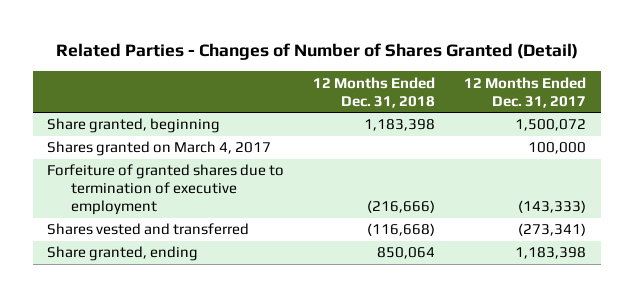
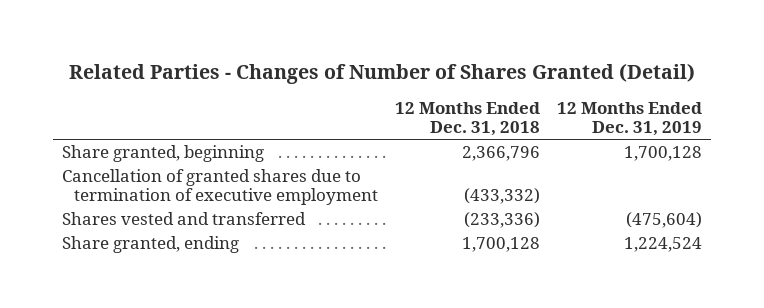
- | 12 Months Ended Dec. 31, 2018 | 12 Months Ended Dec. 31, 2017
+ | 12 Months Ended Dec. 31, 2018 | 12 Months Ended Dec. 31, 2019
- Share granted, beginning | 1,183,398 | 1,500,072
- Shares granted on March 4, 2017 | | 100,000
- Forfeiture of granted shares due to termination of executive employment | (216,666) | (143,333)
- Shares vested and transferred | (116,668) | (273,341)
- Share granted, ending | 850,064 | 1,183,398
+ Share granted, beginning | 2,366,796 | 1,700,128
+ Cancellation of granted shares due to termination of executive employment | (433,332) |
+ Shares vested and transferred | (233,336) | (475,604)
+ Share granted, ending | 1,700,128 | 1,224,524

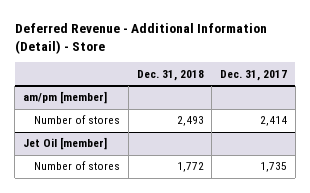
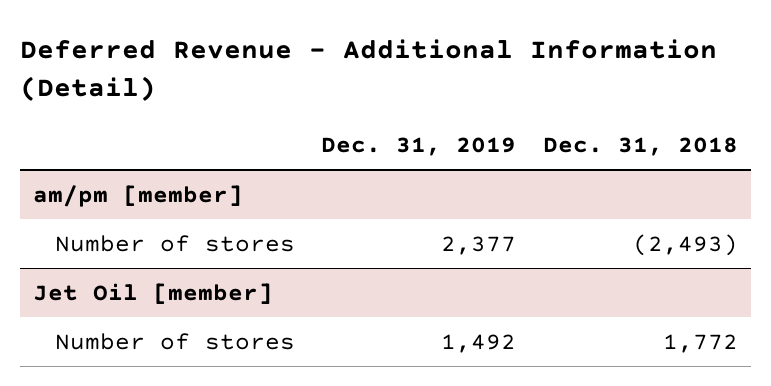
- Deferred Revenue - Additional Information (Detail) - Store
+ Deferred Revenue - Additional Information (Detail)
- | Dec. 31, 2018 | Dec. 31, 2017
+ | Dec. 31, 2019 | Dec. 31, 2018
@ am/pm [member]
- Number of stores | 2,493 | 2,414
+ Number of stores | 2,377 | (2,493)

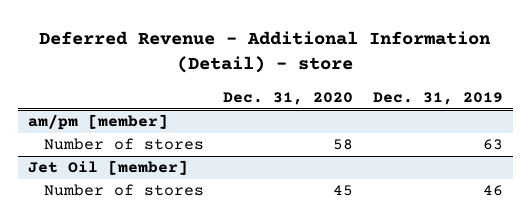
- Deferred Revenue - Additional Information (Detail)
+ Deferred Revenue - Additional Information (Detail) - store
- | Dec. 31, 2019 | Dec. 31, 2018
+ | Dec. 31, 2020 | Dec. 31, 2019
@ am/pm [member]
- Number of stores | 2,377 | (2,493)
+ Number of stores | 58 | 63
@ Jet Oil [member]
- Number of stores | 1,492 | 1,772
+ Number of stores | 45 | 46

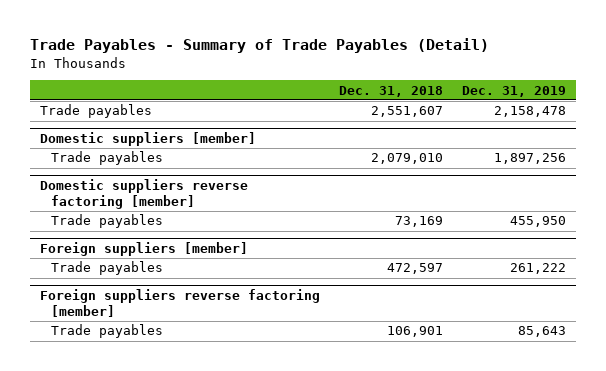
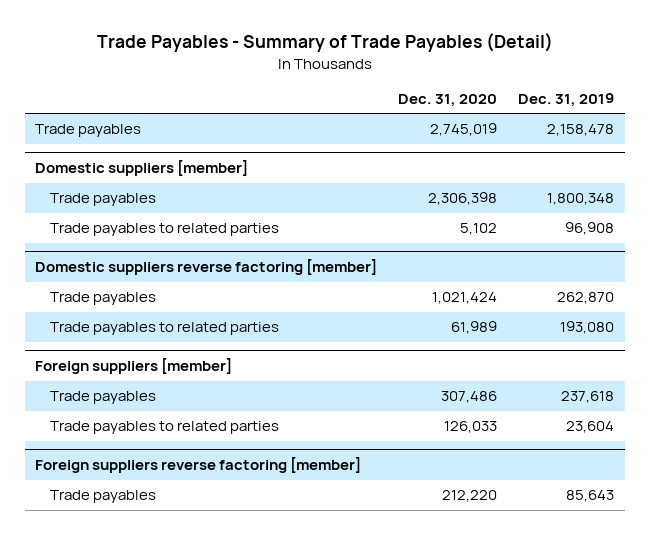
- | Dec. 31, 2018 | Dec. 31, 2019
+ | Dec. 31, 2020 | Dec. 31, 2019
@ Domestic suppliers [member]
- Trade payables | 2,079,010 | 1,897,256
+ Trade payables | 2,306,398 | 1,800,348
+ Trade payables to related parties | 5,102 | 96,908
@ Domestic suppliers reverse factoring [member]
- Trade payables | 73,169 | 455,950
+ Trade payables | 1,021,424 | 262,870
+ Trade payables to related parties | 61,989 | 193,080
@ Foreign suppliers [member]
- Trade payables | 472,597 | 261,222
+ Trade payables | 307,486 | 237,618
+ Trade payables to related parties | 126,033 | 23,604

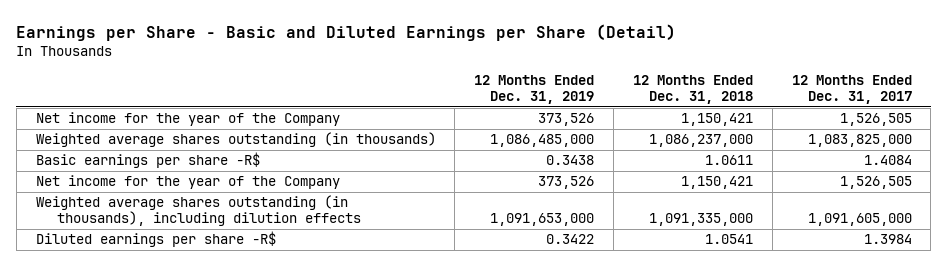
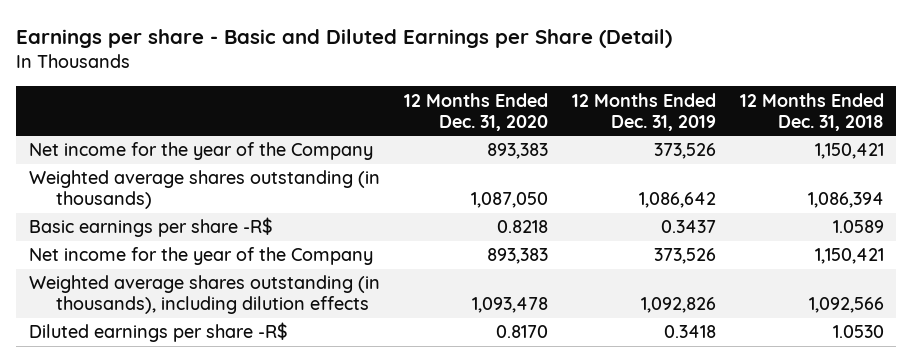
- Earnings per Share - Basic and Diluted Earnings per Share (Detail)
+ Earnings per share - Basic and Diluted Earnings per Share (Detail)
- | 12 Months Ended Dec. 31, 2019 | 12 Months Ended Dec. 31, 2018 | 12 Months Ended Dec. 31, 2017
+ | 12 Months Ended Dec. 31, 2020 | 12 Months Ended Dec. 31, 2019 | 12 Months Ended Dec. 31, 2018
- Weighted average shares outstanding (in thousands) | 1,086,485,000 | 1,086,237,000 | 1,083,825,000
- Basic earnings per share -R$ | 0.3438 | 1.0611 | 1.4084
+ Weighted average shares outstanding (in thousands) | 1,087,050 | 1,086,642 | 1,086,394
+ Basic earnings per share -R$ | 0.8218 | 0.3437 | 1.0589
- Weighted average shares outstanding (in thousands), including dilution effects | 1,091,653,000 | 1,091,335,000 | 1,091,605,000
- Diluted earnings per share -R$ | 0.3422 | 1.0541 | 1.3984
+ Weighted average shares outstanding (in thousands), including dilution effects | 1,093,478 | 1,092,826 | 1,092,566
+ Diluted earnings per share -R$ | 0.8170 | 0.3418 | 1.0530

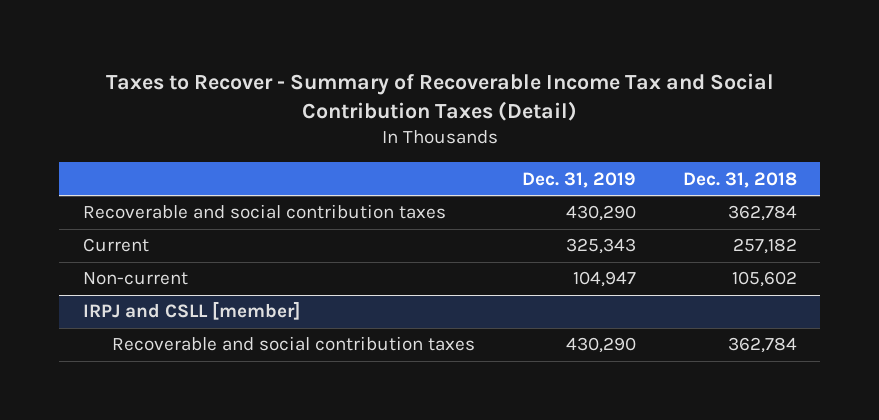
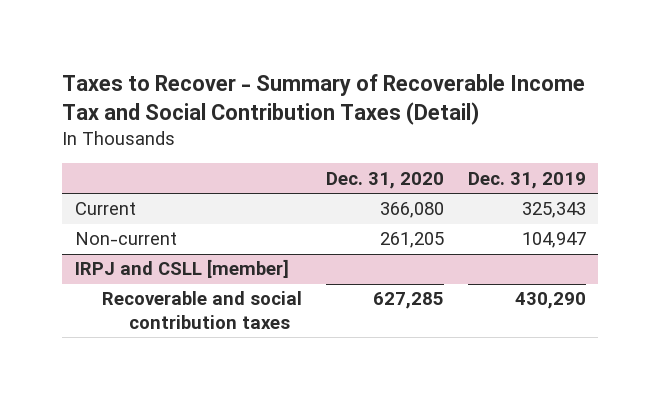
- | Dec. 31, 2019 | Dec. 31, 2018
+ | Dec. 31, 2020 | Dec. 31, 2019
- Recoverable and social contribution taxes | 430,290 | 362,784

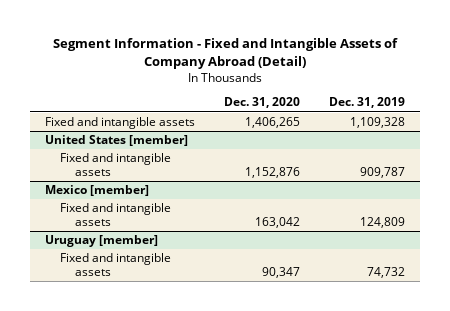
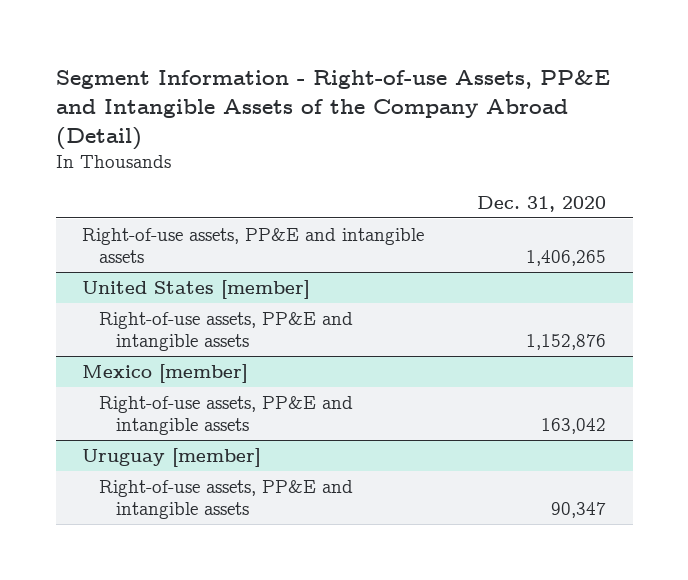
- Segment Information - Fixed and Intangible Assets of Company Abroad (Detail)
+ Segment Information - Right-of-use Assets, PP&E and Intangible Assets of the Company Abroad (Detail)
- | Dec. 31, 2020 | Dec. 31, 2019
+ | Dec. 31, 2020
- Fixed and intangible assets | 1,406,265 | 1,109,328
+ Right-of-use assets, PP&E and intangible assets | 1,406,265
@ United States [member]
- Fixed and intangible assets | 1,152,876 | 909,787
+ Right-of-use assets, PP&E and intangible assets | 1,152,876
@ Mexico [member]
- Fixed and intangible assets | 163,042 | 124,809
+ Right-of-use assets, PP&E and intangible assets | 163,042
@ Uruguay [member]
- Fixed and intangible assets | 90,347 | 74,732
+ Right-of-use assets, PP&E and intangible assets | 90,347

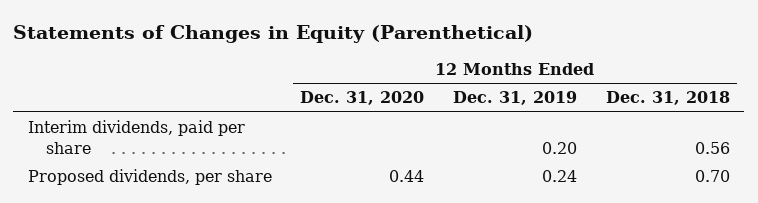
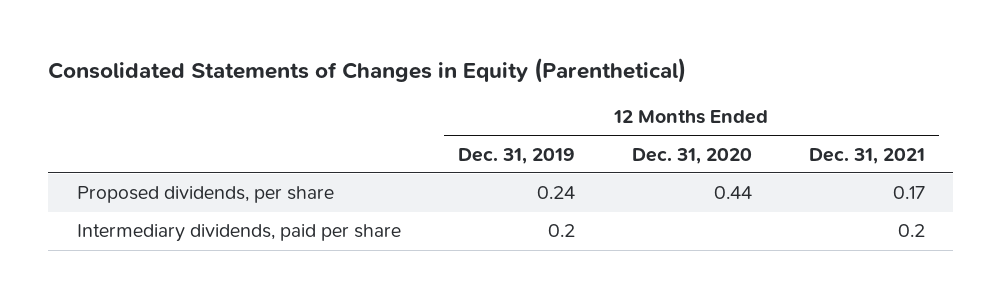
- Statements of Changes in Equity (Parenthetical)
+ Consolidated Statements of Changes in Equity (Parenthetical)
- | 12 Months Ended Dec. 31, 2020 | 12 Months Ended Dec. 31, 2019 | 12 Months Ended Dec. 31, 2018
+ | 12 Months Ended Dec. 31, 2019 | 12 Months Ended Dec. 31, 2020 | 12 Months Ended Dec. 31, 2021
- Interim dividends, paid per share | | 0.20 | 0.56
+ Intermediary dividends, paid per share | 0.2 | | 0.2

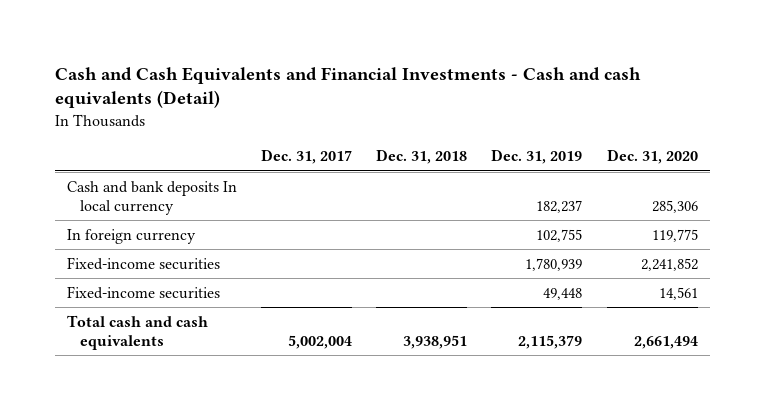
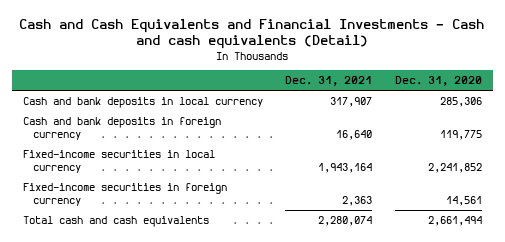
- | Dec. 31, 2017 | Dec. 31, 2018 | Dec. 31, 2019 | Dec. 31, 2020
+ | Dec. 31, 2021 | Dec. 31, 2020
- Cash and bank deposits In local currency | | | 182,237 | 285,306
- In foreign currency | | | 102,755 | 119,775
- Fixed-income securities | | | 1,780,939 | 2,241,852
- Fixed-income securities | | | 49,448 | 14,561
+ Cash and bank deposits in local currency | 317,907 | 285,306
+ Cash and bank deposits in foreign currency | 16,640 | 119,775
+ Fixed-income securities in local currency | 1,943,164 | 2,241,852
+ Fixed-income securities in foreign currency | 2,363 | 14,561

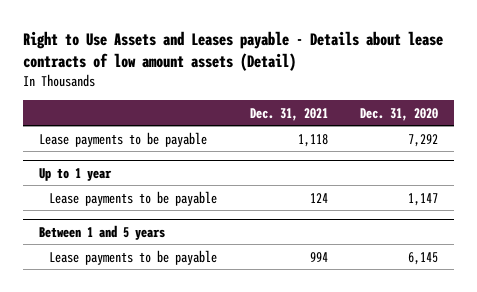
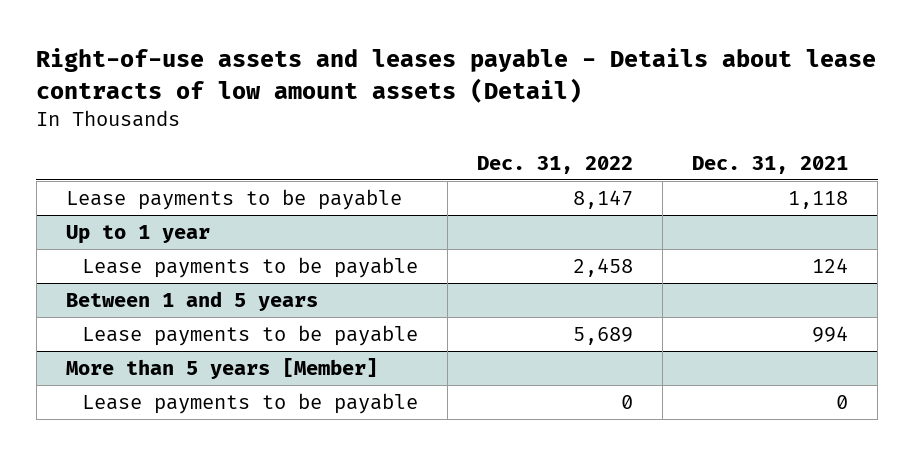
- Right to Use Assets and Leases payable - Details about lease contracts of low amount assets (Detail)
+ Right-of-use assets and leases payable - Details about lease contracts of low amount assets (Detail)
- | Dec. 31, 2021 | Dec. 31, 2020
+ | Dec. 31, 2022 | Dec. 31, 2021
+ More than 5 years [Member]
+ Lease payments to be payable | 0 | 0

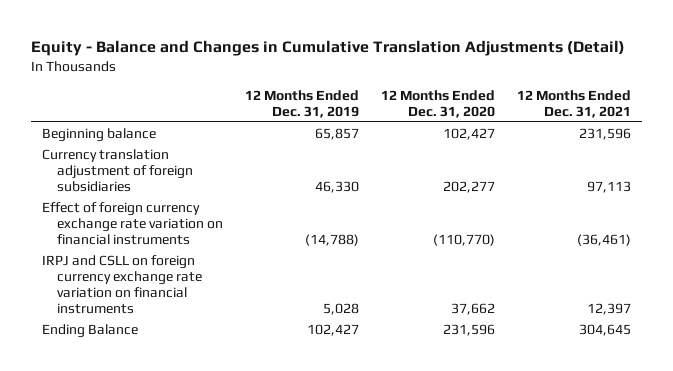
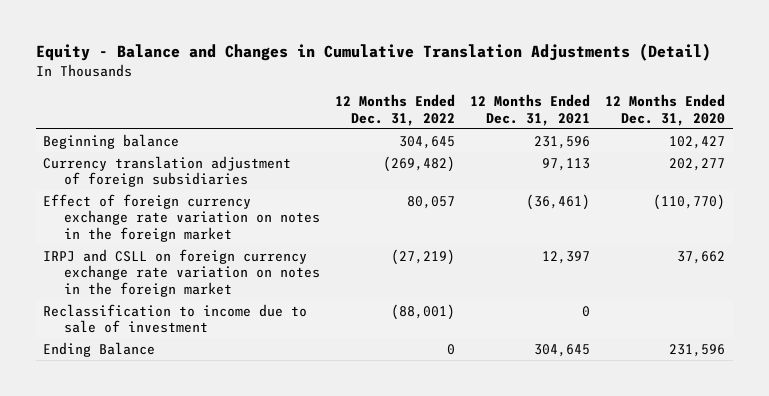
- | 12 Months Ended Dec. 31, 2019 | 12 Months Ended Dec. 31, 2020 | 12 Months Ended Dec. 31, 2021
+ | 12 Months Ended Dec. 31, 2022 | 12 Months Ended Dec. 31, 2021 | 12 Months Ended Dec. 31, 2020
- Effect of foreign currency exchange rate variation on financial instruments | (14,788) | (110,770) | (36,461)
- IRPJ and CSLL on foreign currency exchange rate variation on financial instruments | 5,028 | 37,662 | 12,397
+ Effect of foreign currency exchange rate variation on notes in the foreign market | 80,057 | (36,461) | (110,770)
+ IRPJ and CSLL on foreign currency exchange rate variation on notes in the foreign market | (27,219) | 12,397 | 37,662
+ Reclassification to income due to sale of investment | (88,001) | 0 |

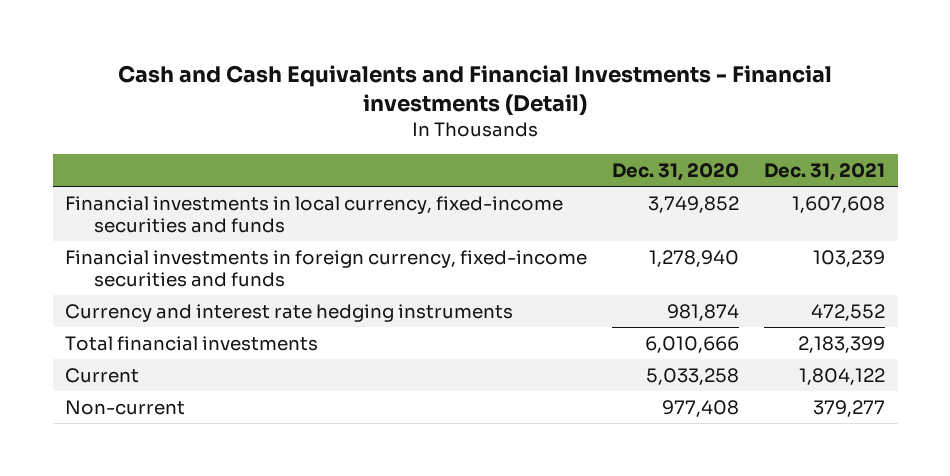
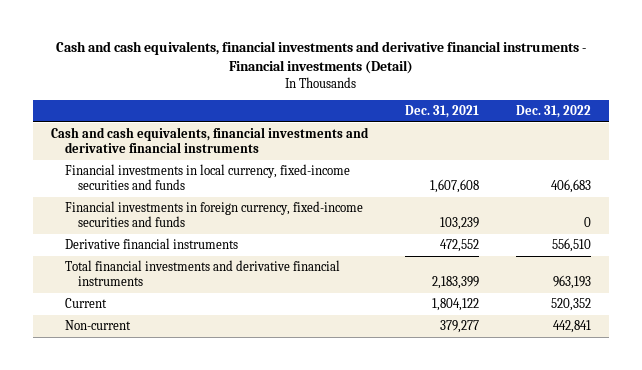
- Cash and Cash Equivalents and Financial Investments - Financial investments (Detail)
+ Cash and cash equivalents, financial investments and derivative financial instruments - Financial investments (Detail)
- | Dec. 31, 2020 | Dec. 31, 2021
+ | Dec. 31, 2021 | Dec. 31, 2022
+ Cash and cash equivalents, financial investments and derivative financial instruments
- Currency and interest rate hedging instruments | 981,874 | 472,552
- Total financial investments | 6,010,666 | 2,183,399
+ Derivative financial instruments | 472,552 | 556,510
+ Total financial investments and derivative financial instruments | 2,183,399 | 963,193

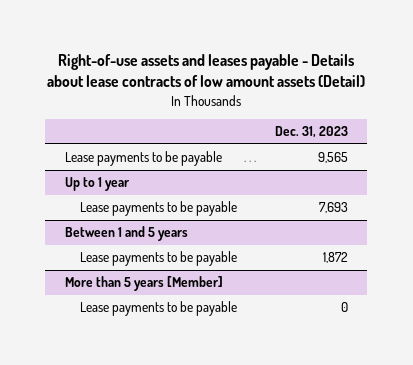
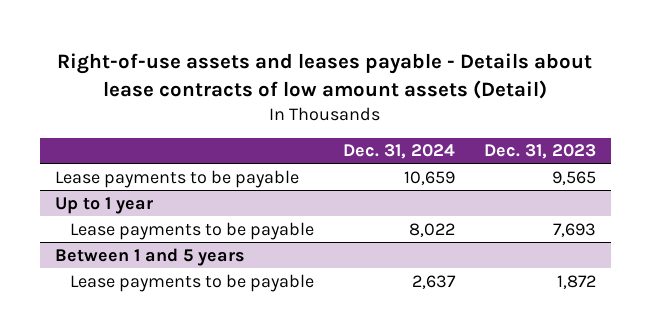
- | Dec. 31, 2023
+ | Dec. 31, 2024 | Dec. 31, 2023
- More than 5 years [Member]
- Lease payments to be payable | 0

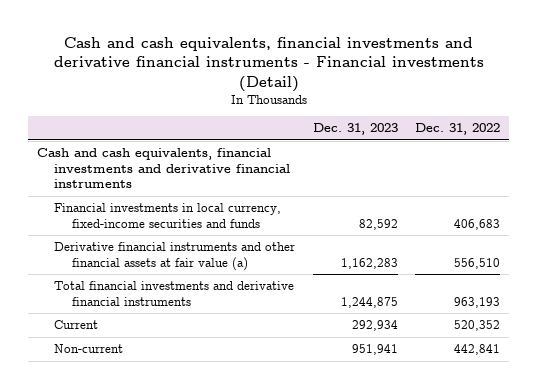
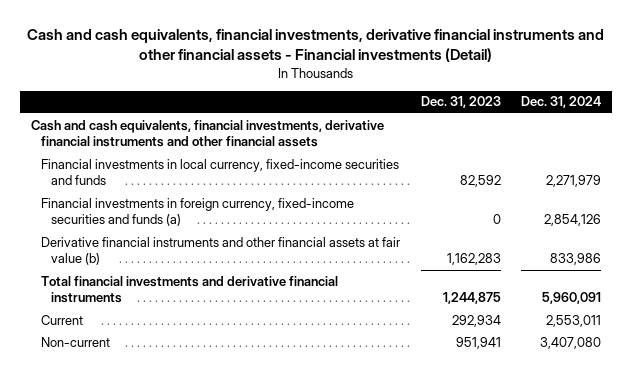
- Cash and cash equivalents, financial investments and derivative financial instruments - Financial investments (Detail)
+ Cash and cash equivalents, financial investments, derivative financial instruments and other financial assets - Financial investments (Detail)
- | Dec. 31, 2023 | Dec. 31, 2022
+ | Dec. 31, 2023 | Dec. 31, 2024
- Cash and cash equivalents, financial investments and derivative financial instruments
+ Cash and cash equivalents, financial investments, derivative financial instruments and other financial assets
- Derivative financial instruments and other financial assets at fair value (a) | 1,162,283 | 556,510
+ Financial investments in foreign currency, fixed-income securities and funds (a) | 0 | 2,854,126
+ Derivative financial instruments and other financial assets at fair value (b) | 1,162,283 | 833,986

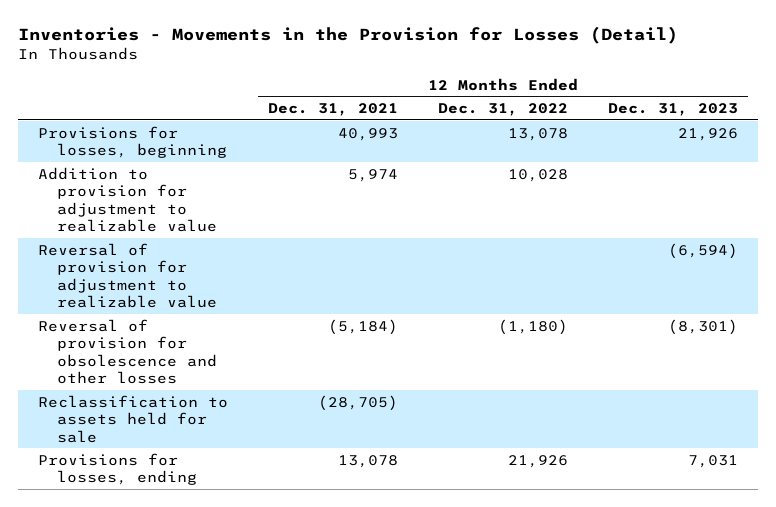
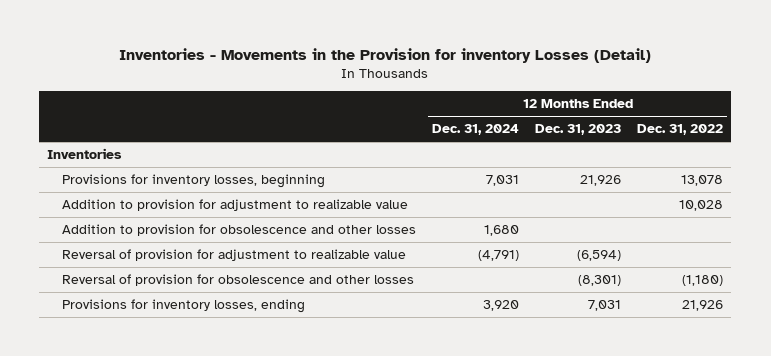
- Inventories - Movements in the Provision for Losses (Detail)
+ Inventories - Movements in the Provision for inventory Losses (Detail)
- | 12 Months Ended Dec. 31, 2021 | 12 Months Ended Dec. 31, 2022 | 12 Months Ended Dec. 31, 2023
+ | 12 Months Ended Dec. 31, 2024 | 12 Months Ended Dec. 31, 2023 | 12 Months Ended Dec. 31, 2022
- Provisions for losses, beginning | 40,993 | 13,078 | 21,926
+ Inventories
+ Provisions for inventory losses, beginning | 7,031 | 21,926 | 13,078
+ Addition to provision for obsolescence and other losses | 1,680 | |
- Reclassification to assets held for sale | (28,705) | |
- Provisions for losses, ending | 13,078 | 21,926 | 7,031
+ Provisions for inventory losses, ending | 3,920 | 7,031 | 21,926

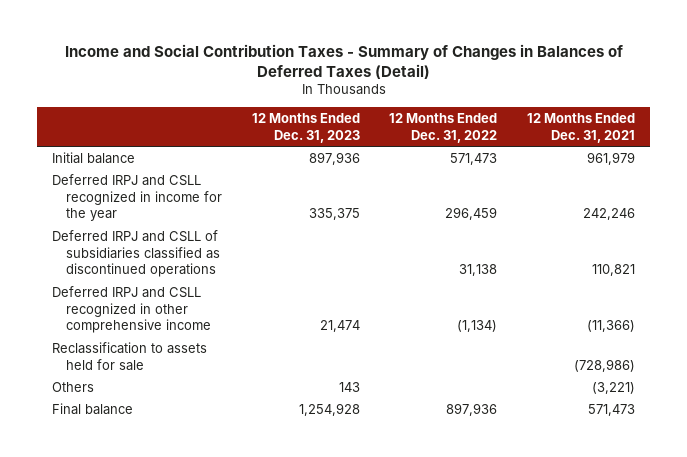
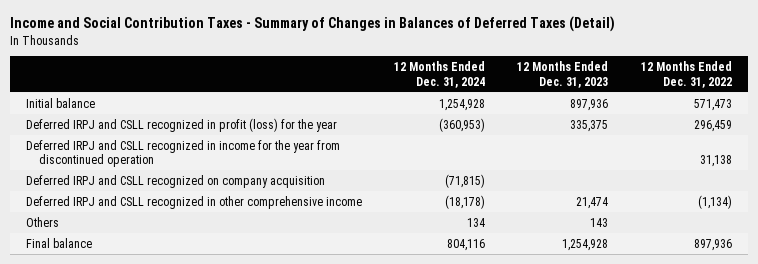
- | 12 Months Ended Dec. 31, 2023 | 12 Months Ended Dec. 31, 2022 | 12 Months Ended Dec. 31, 2021
+ | 12 Months Ended Dec. 31, 2024 | 12 Months Ended Dec. 31, 2023 | 12 Months Ended Dec. 31, 2022
- Deferred IRPJ and CSLL recognized in income for the year | 335,375 | 296,459 | 242,246
- Deferred IRPJ and CSLL of subsidiaries classified as discontinued operations | | 31,138 | 110,821
+ Deferred IRPJ and CSLL recognized in profit (loss) for the year | (360,953) | 335,375 | 296,459
+ Deferred IRPJ and CSLL recognized in income for the year from discontinued operation | | | 31,138
+ Deferred IRPJ and CSLL recognized on company acquisition | (71,815) | |
- Reclassification to assets held for sale | | | (728,986)

